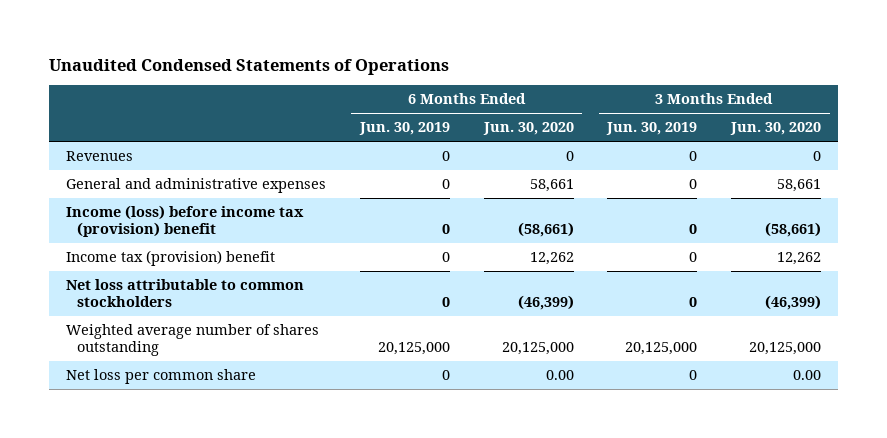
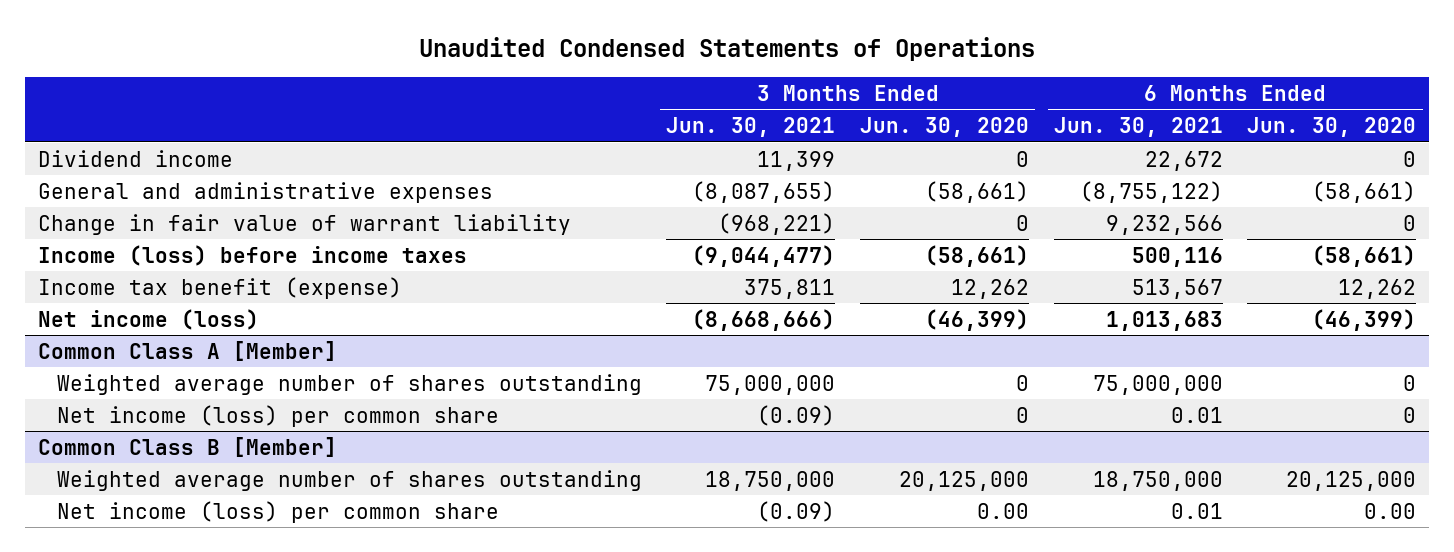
- | 6 Months Ended Jun. 30, 2019 | 6 Months Ended Jun. 30, 2020 | 3 Months Ended Jun. 30, 2019 | 3 Months Ended Jun. 30, 2020
+ | 3 Months Ended Jun. 30, 2021 | 3 Months Ended Jun. 30, 2020 | 6 Months Ended Jun. 30, 2021 | 6 Months Ended Jun. 30, 2020
- Revenues | 0 | 0 | 0 | 0
- General and administrative expenses | 0 | 58,661 | 0 | 58,661
- Income (loss) before income tax (provision) benefit | 0 | (58,661) | 0 | (58,661)
- Income tax (provision) benefit | 0 | 12,262 | 0 | 12,262
- Net loss attributable to common stockholders | 0 | (46,399) | 0 | (46,399)
+ Dividend income | 11,399 | 0 | 22,672 | 0
+ General and administrative expenses | (8,087,655) | (58,661) | (8,755,122) | (58,661)
+ Change in fair value of warrant liability | (968,221) | 0 | 9,232,566 | 0
+ Income (loss) before income taxes | (9,044,477) | (58,661) | 500,116 | (58,661)
+ Income tax benefit (expense) | 375,811 | 12,262 | 513,567 | 12,262
+ Net income (loss) | (8,668,666) | (46,399) | 1,013,683 | (46,399)
+ Common Class A [Member]
+ Weighted average number of shares outstanding | 75,000,000 | 0 | 75,000,000 | 0
+ Net income (loss) per common share | (0.09) | 0 | 0.01 | 0
+ Common Class B [Member]
- Net loss per common share | 0 | 0.00 | 0 | 0.00
+ Net income (loss) per common share | (0.09) | 0.00 | 0.01 | 0.00

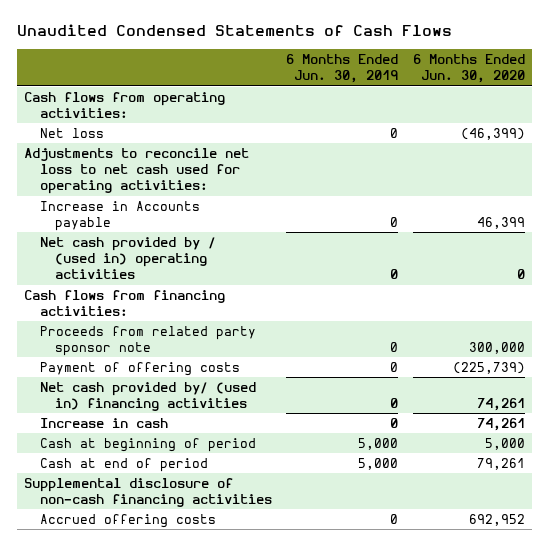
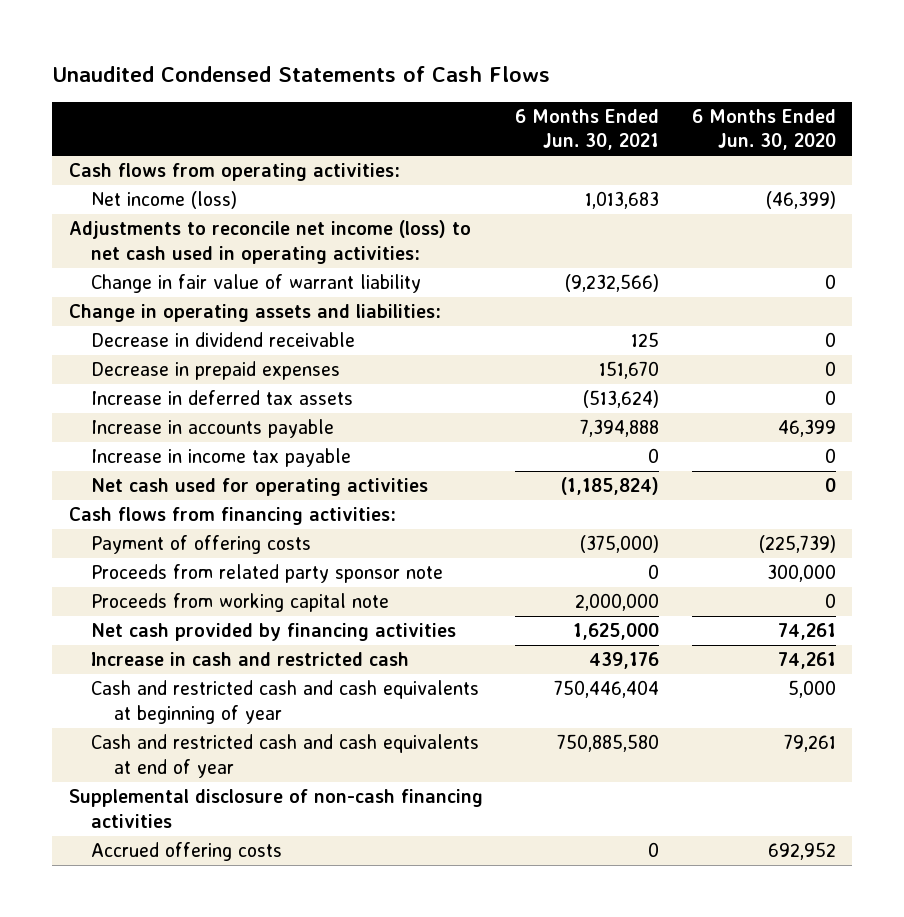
- | 6 Months Ended Jun. 30, 2019 | 6 Months Ended Jun. 30, 2020
+ | 6 Months Ended Jun. 30, 2021 | 6 Months Ended Jun. 30, 2020
- Net loss | 0 | (46,399)
- Adjustments to reconcile net loss to net cash used for operating activities:
- Increase in Accounts payable | 0 | 46,399
- Net cash provided by / (used in) operating activities | 0 | 0
+ Net income (loss) | 1,013,683 | (46,399)
+ Adjustments to reconcile net income (loss) to net cash used in operating activities:
+ Change in fair value of warrant liability | (9,232,566) | 0
+ Change in operating assets and liabilities:
+ Decrease in dividend receivable | 125 | 0
+ Decrease in prepaid expenses | 151,670 | 0
+ Increase in deferred tax assets | (513,624) | 0
+ Increase in accounts payable | 7,394,888 | 46,399
+ Increase in income tax payable | 0 | 0
+ Net cash used for operating activities | (1,185,824) | 0
- Net cash provided by/ (used in) financing activities | 0 | 74,261
- Increase in cash | 0 | 74,261
- Cash at beginning of period | 5,000 | 5,000
- Cash at end of period | 5,000 | 79,261
moved down: Proceeds from related party sponsor note | 0 | 300,000
+ Proceeds from working capital note | 2,000,000 | 0
+ Net cash provided by financing activities | 1,625,000 | 74,261
+ Increase in cash and restricted cash | 439,176 | 74,261
+ Cash and restricted cash and cash equivalents at beginning of year | 750,446,404 | 5,000
+ Cash and restricted cash and cash equivalents at end of year | 750,885,580 | 79,261

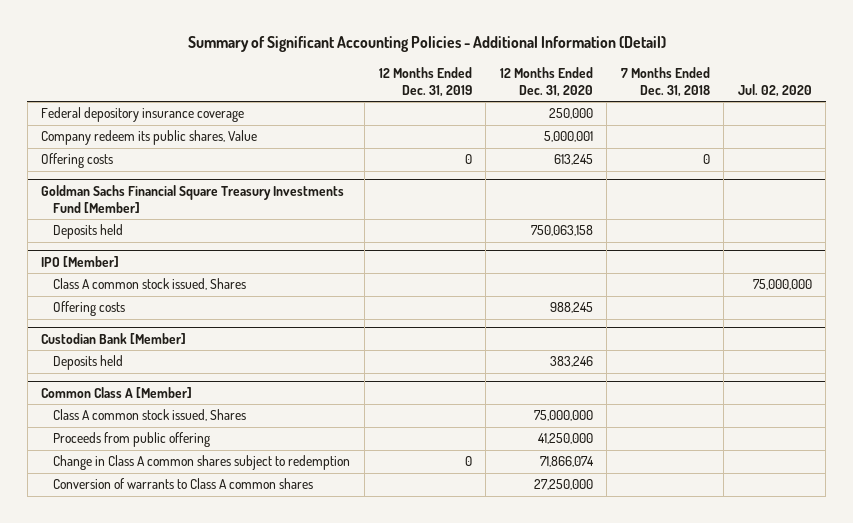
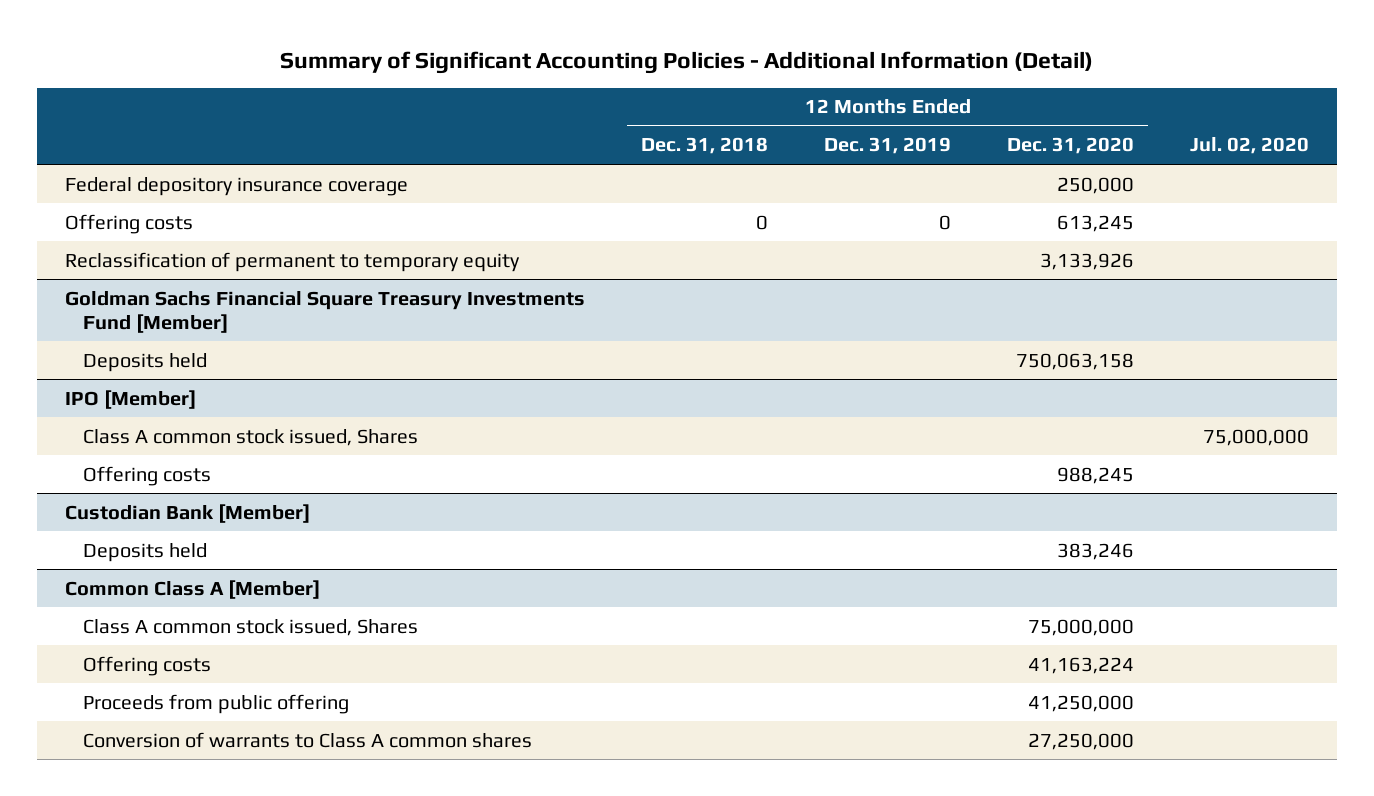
- | 12 Months Ended Dec. 31, 2019 | 12 Months Ended Dec. 31, 2020 | 7 Months Ended Dec. 31, 2018 | Jul. 02, 2020
+ | 12 Months Ended Dec. 31, 2018 | 12 Months Ended Dec. 31, 2019 | 12 Months Ended Dec. 31, 2020 | Jul. 02, 2020
- Company redeem its public shares, Value | | 5,000,001 | |
+ Reclassification of permanent to temporary equity | | | 3,133,926 |
@ Common Class A [Member]
+ Offering costs | | | 41,163,224 |
- Change in Class A common shares subject to redemption | 0 | 71,866,074 | |

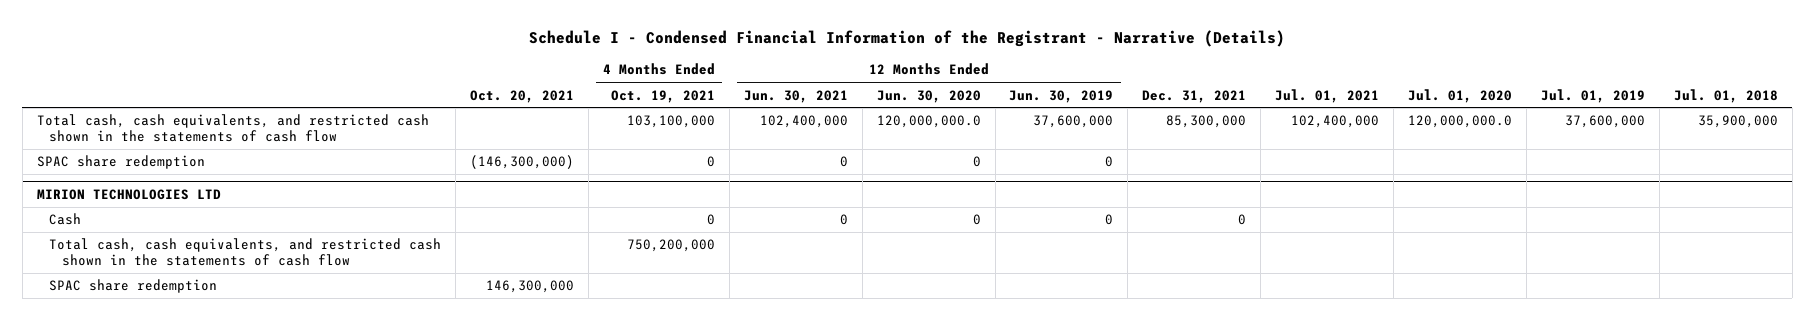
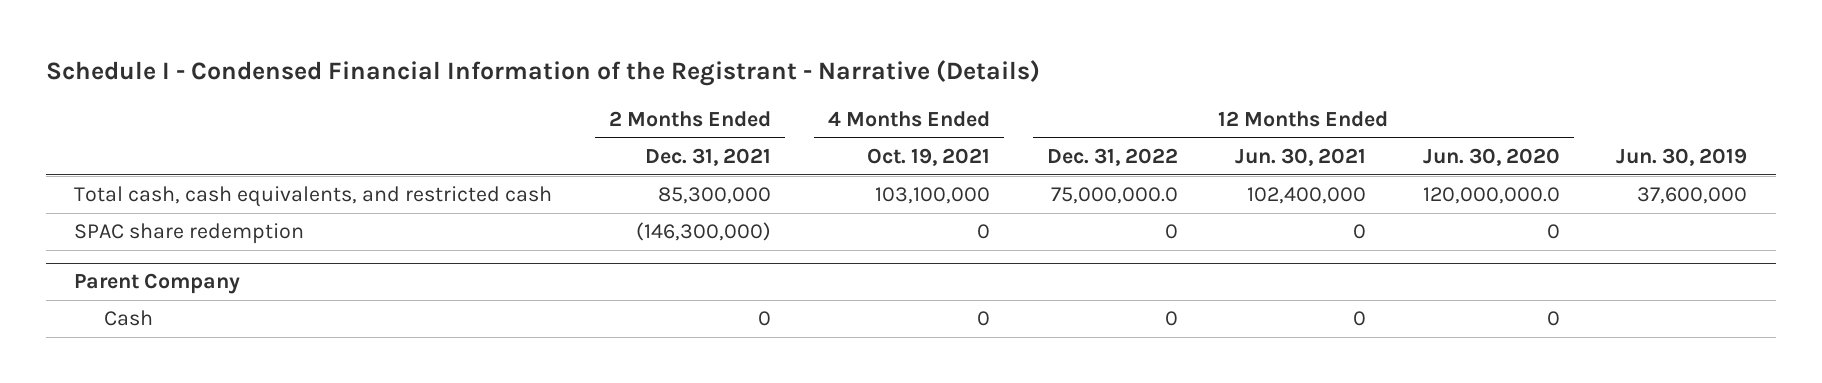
- | Oct. 20, 2021 | 4 Months Ended Oct. 19, 2021 | 12 Months Ended Jun. 30, 2021 | 12 Months Ended Jun. 30, 2020 | 12 Months Ended Jun. 30, 2019 | Dec. 31, 2021 | Jul. 01, 2021 | Jul. 01, 2020 | Jul. 01, 2019 | Jul. 01, 2018
+ | 2 Months Ended Dec. 31, 2021 | 4 Months Ended Oct. 19, 2021 | 12 Months Ended Dec. 31, 2022 | 12 Months Ended Jun. 30, 2021 | 12 Months Ended Jun. 30, 2020 | Jun. 30, 2019
- Total cash, cash equivalents, and restricted cash shown in the statements of cash flow | | 103,100,000 | 102,400,000 | 120,000,000.0 | 37,600,000 | 85,300,000 | 102,400,000 | 120,000,000.0 | 37,600,000 | 35,900,000
+ Total cash, cash equivalents, and restricted cash | 85,300,000 | 103,100,000 | 75,000,000.0 | 102,400,000 | 120,000,000.0 | 37,600,000
- MIRION TECHNOLOGIES LTD
+ Parent Company
- Total cash, cash equivalents, and restricted cash shown in the statements of cash flow | | 750,200,000 | | | | | | | |
- SPAC share redemption | 146,300,000 | | | | | | | | |

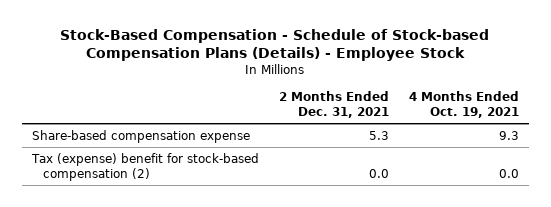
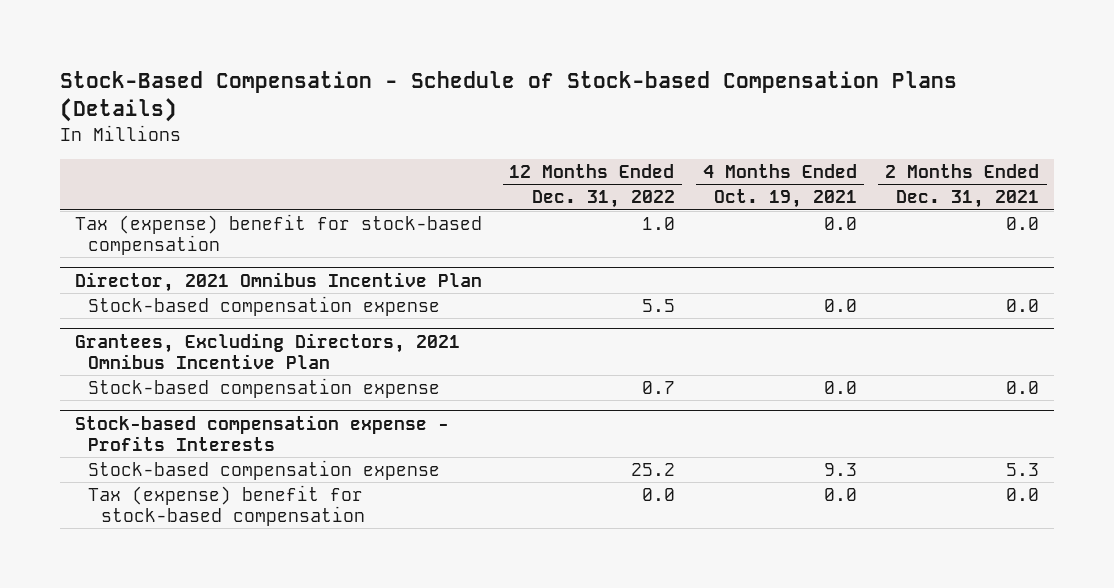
- Stock-Based Compensation - Schedule of Stock-based Compensation Plans (Details) - Employee Stock
+ Stock-Based Compensation - Schedule of Stock-based Compensation Plans (Details)
- | 2 Months Ended Dec. 31, 2021 | 4 Months Ended Oct. 19, 2021
+ | 12 Months Ended Dec. 31, 2022 | 4 Months Ended Oct. 19, 2021 | 2 Months Ended Dec. 31, 2021
- Share-based compensation expense | 5.3 | 9.3
- Tax (expense) benefit for stock-based compensation (2) | 0.0 | 0.0
+ Tax (expense) benefit for stock-based compensation | 1.0 | 0.0 | 0.0
+ Director, 2021 Omnibus Incentive Plan
+ Stock-based compensation expense | 5.5 | 0.0 | 0.0
+ Grantees, Excluding Directors, 2021 Omnibus Incentive Plan
+ Stock-based compensation expense | 0.7 | 0.0 | 0.0
+ Stock-based compensation expense - Profits Interests
+ Stock-based compensation expense | 25.2 | 9.3 | 5.3
+ Tax (expense) benefit for stock-based compensation | 0.0 | 0.0 | 0.0

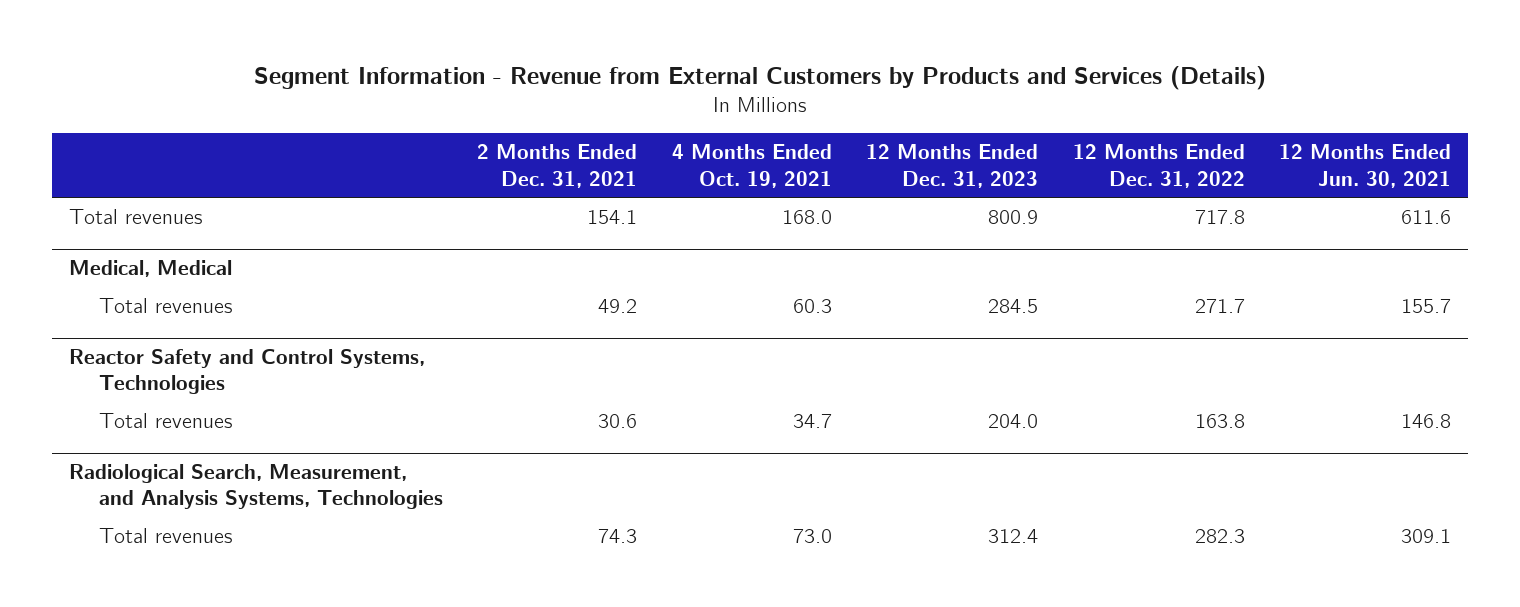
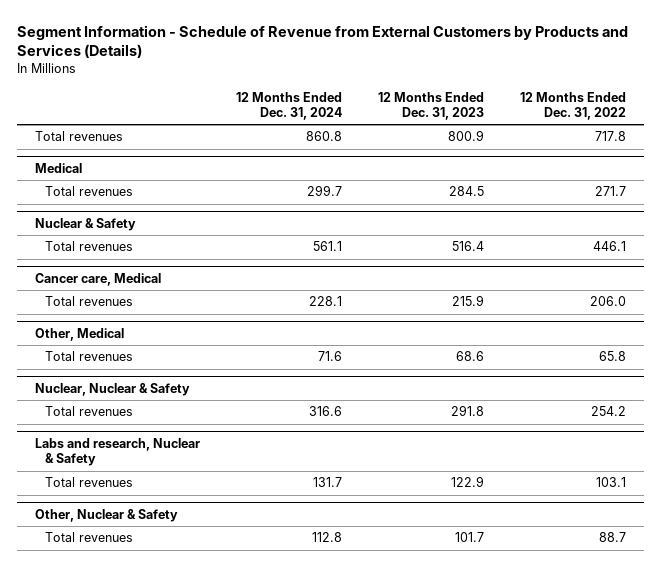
- Segment Information - Revenue from External Customers by Products and Services (Details)
+ Segment Information - Schedule of Revenue from External Customers by Products and Services (Details)
- | 2 Months Ended Dec. 31, 2021 | 4 Months Ended Oct. 19, 2021 | 12 Months Ended Dec. 31, 2023 | 12 Months Ended Dec. 31, 2022 | 12 Months Ended Jun. 30, 2021
+ | 12 Months Ended Dec. 31, 2024 | 12 Months Ended Dec. 31, 2023 | 12 Months Ended Dec. 31, 2022
- Medical, Medical
+ Medical
- Reactor Safety and Control Systems, Technologies
- Total revenues | 30.6 | 34.7 | 204.0 | 163.8 | 146.8
- Radiological Search, Measurement, and Analysis Systems, Technologies
- Total revenues | 74.3 | 73.0 | 312.4 | 282.3 | 309.1
+ Nuclear & Safety
+ Total revenues | 561.1 | 516.4 | 446.1
+ Cancer care, Medical
+ Total revenues | 228.1 | 215.9 | 206.0
+ Other, Medical
+ Total revenues | 71.6 | 68.6 | 65.8
+ Nuclear, Nuclear & Safety
+ Total revenues | 316.6 | 291.8 | 254.2
+ Labs and research, Nuclear & Safety
+ Total revenues | 131.7 | 122.9 | 103.1
+ Other, Nuclear & Safety
+ Total revenues | 112.8 | 101.7 | 88.7

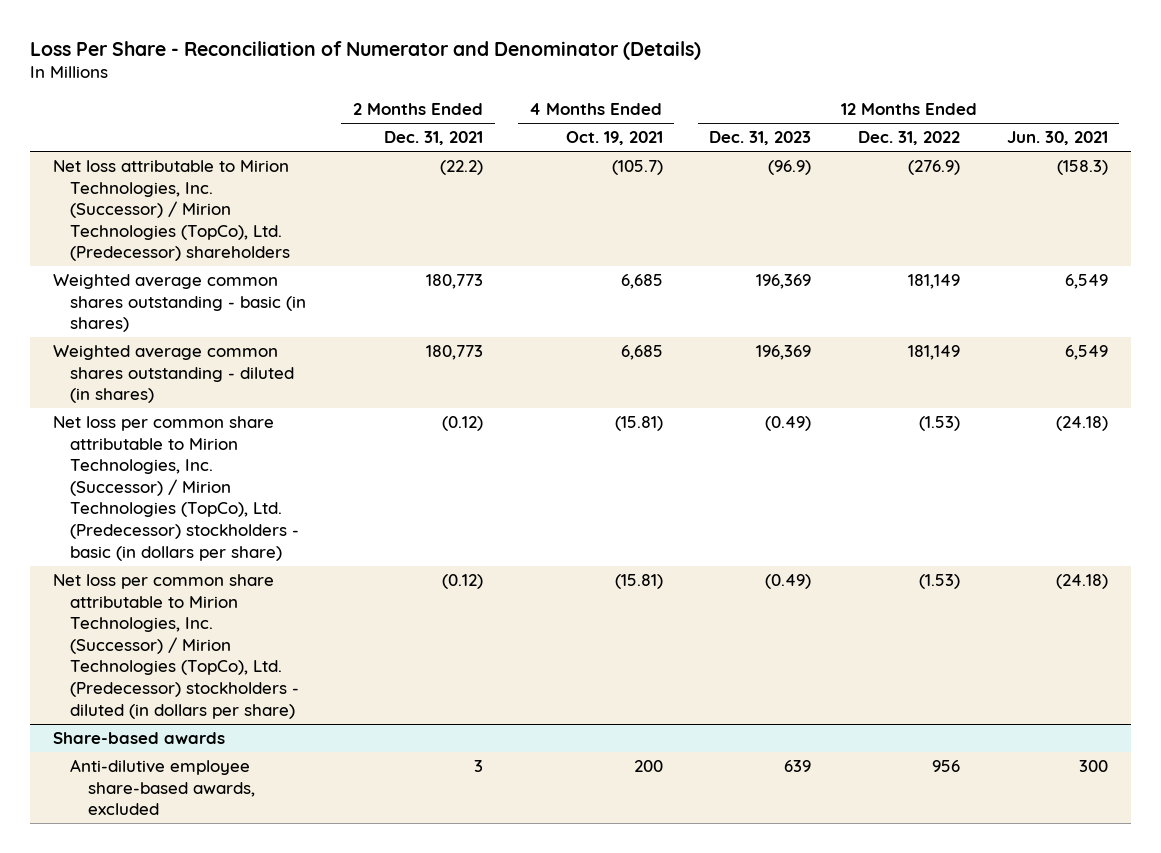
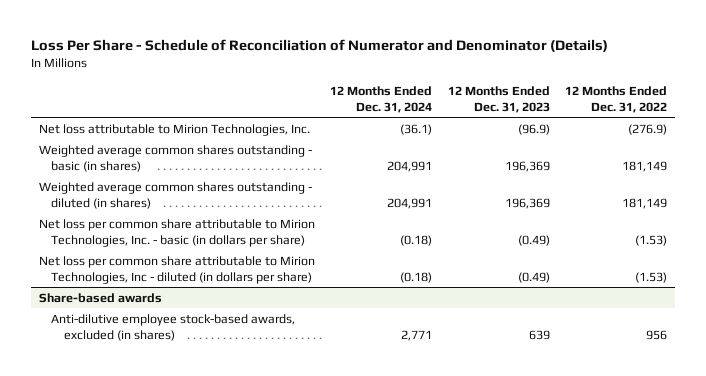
- Loss Per Share - Reconciliation of Numerator and Denominator (Details)
+ Loss Per Share - Schedule of Reconciliation of Numerator and Denominator (Details)
- | 2 Months Ended Dec. 31, 2021 | 4 Months Ended Oct. 19, 2021 | 12 Months Ended Dec. 31, 2023 | 12 Months Ended Dec. 31, 2022 | 12 Months Ended Jun. 30, 2021
+ | 12 Months Ended Dec. 31, 2024 | 12 Months Ended Dec. 31, 2023 | 12 Months Ended Dec. 31, 2022
- Net loss attributable to Mirion Technologies, Inc. (Successor) / Mirion Technologies (TopCo), Ltd. (Predecessor) shareholders | (22.2) | (105.7) | (96.9) | (276.9) | (158.3)
+ Net loss attributable to Mirion Technologies, Inc. | (36.1) | (96.9) | (276.9)
- Net loss per common share attributable to Mirion Technologies, Inc. (Successor) / Mirion Technologies (TopCo), Ltd. (Predecessor) stockholders - basic (in dollars per share) | (0.12) | (15.81) | (0.49) | (1.53) | (24.18)
- Net loss per common share attributable to Mirion Technologies, Inc. (Successor) / Mirion Technologies (TopCo), Ltd. (Predecessor) stockholders - diluted (in dollars per share) | (0.12) | (15.81) | (0.49) | (1.53) | (24.18)
+ Net loss per common share attributable to Mirion Technologies, Inc. - basic (in dollars per share) | (0.18) | (0.49) | (1.53)
+ Net loss per common share attributable to Mirion Technologies, Inc - diluted (in dollars per share) | (0.18) | (0.49) | (1.53)
@ Share-based awards
- Anti-dilutive employee share-based awards, excluded | 3 | 200 | 639 | 956 | 300
+ Anti-dilutive employee stock-based awards, excluded (in shares) | 2,771 | 639 | 956

